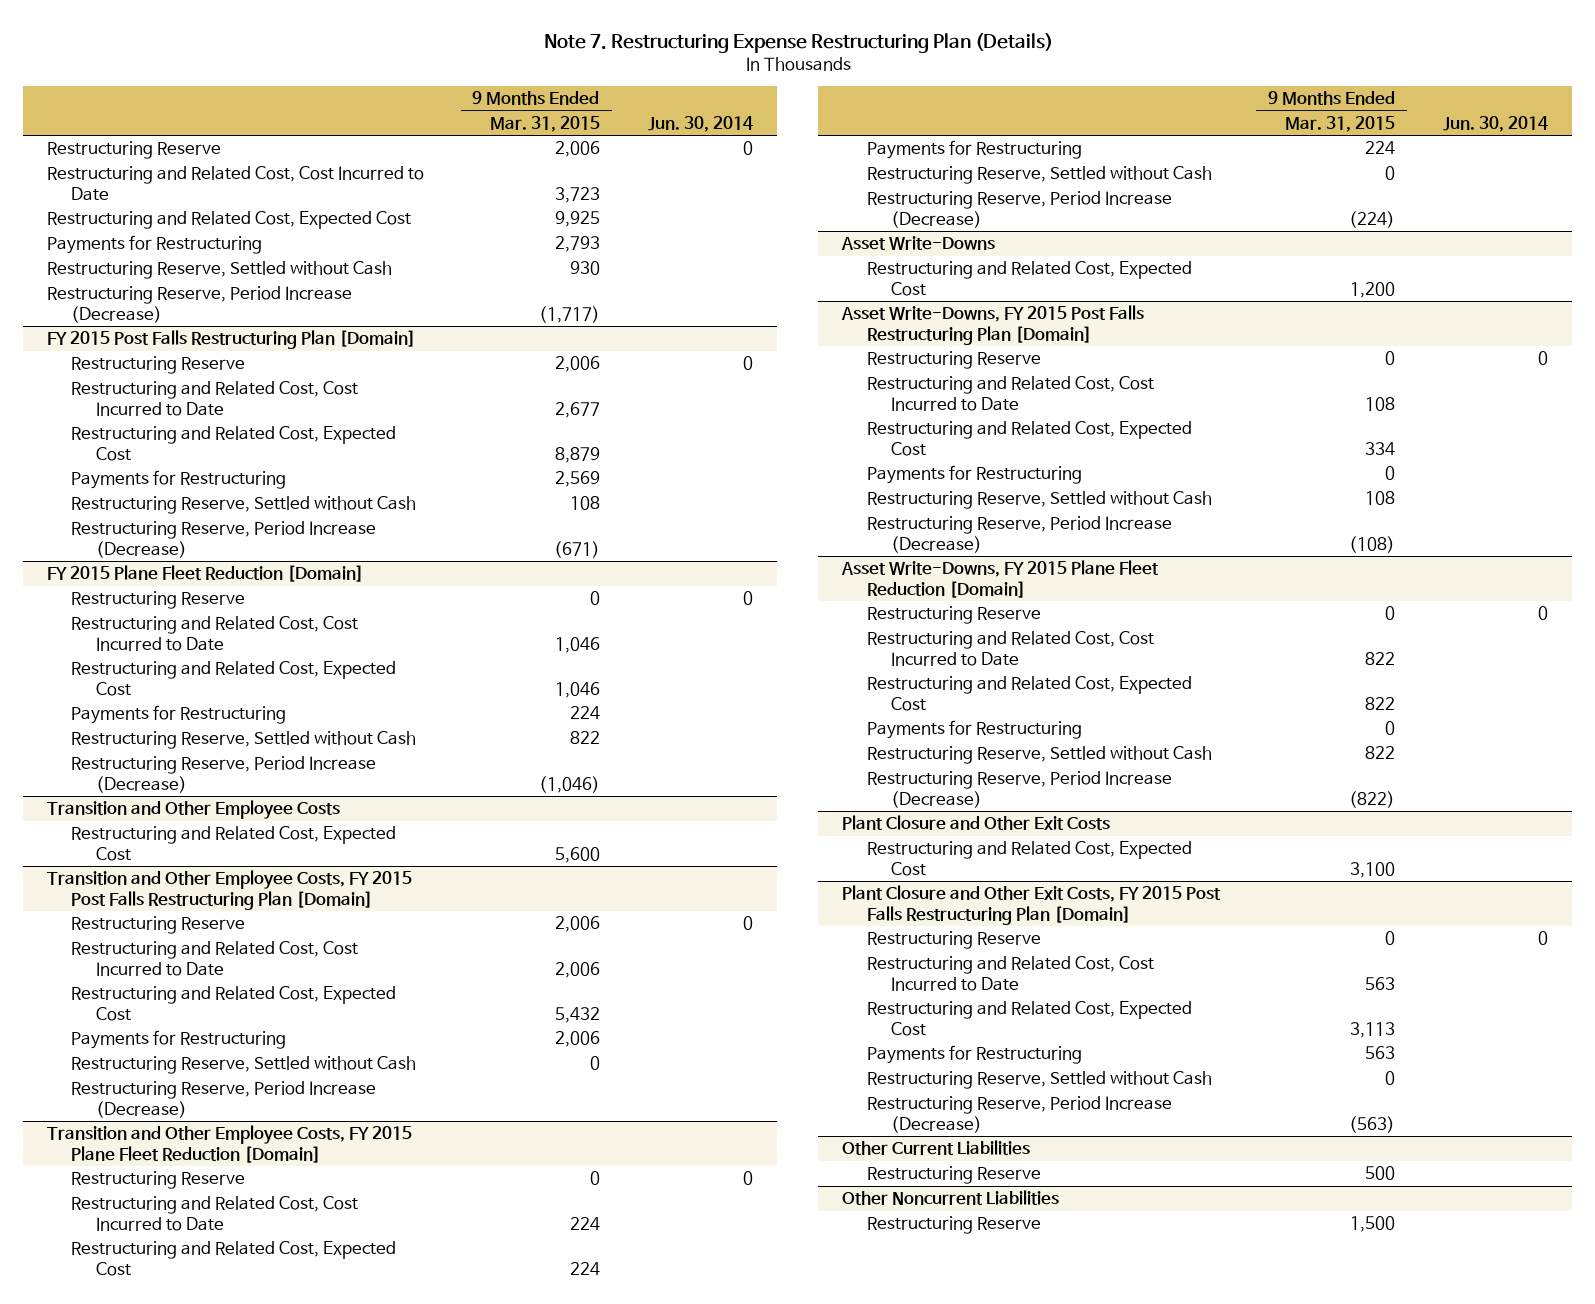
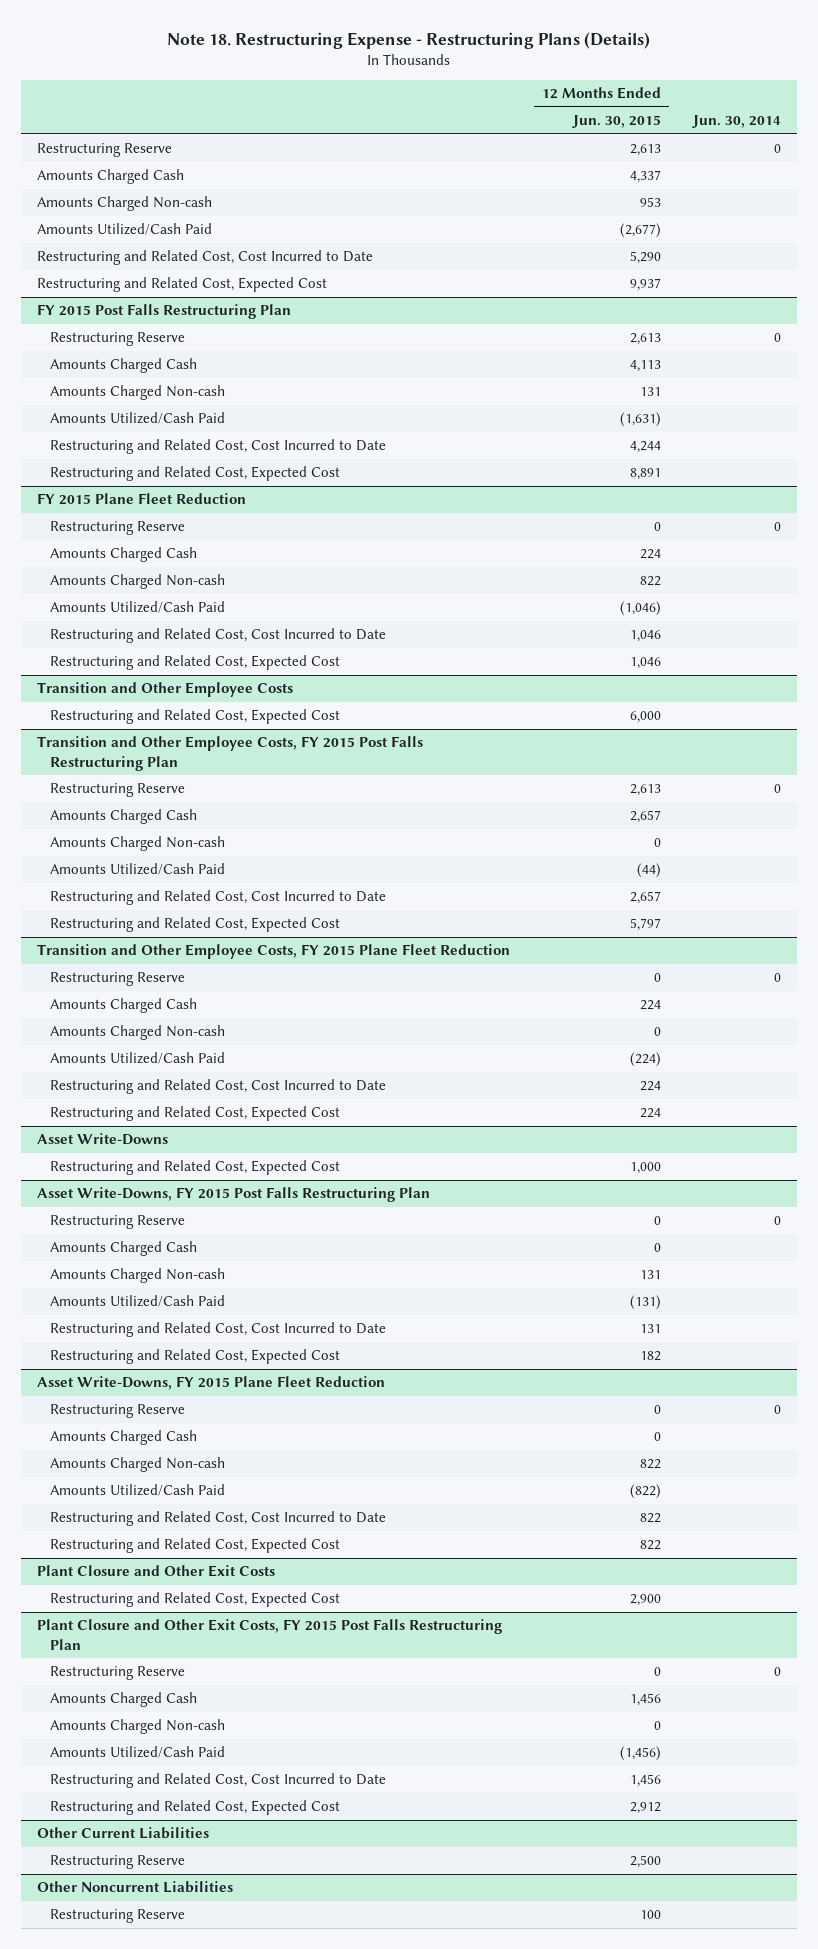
- Note 7. Restructuring Expense Restructuring Plan (Details)
+ Note 18. Restructuring Expense - Restructuring Plans (Details)
- | 9 Months Ended Mar. 31, 2015 | Jun. 30, 2014
+ | 12 Months Ended Jun. 30, 2015 | Jun. 30, 2014
+ Amounts Charged Cash | 4,337 |
+ Amounts Charged Non-cash | 953 |
+ Amounts Utilized/Cash Paid | (2,677) |
- Payments for Restructuring | 2,793 |
- Restructuring Reserve, Settled without Cash | 930 |
- Restructuring Reserve, Period Increase (Decrease) | (1,717) |
- FY 2015 Post Falls Restructuring Plan [Domain]
+ FY 2015 Post Falls Restructuring Plan
+ Amounts Charged Cash | 4,113 |
+ Amounts Charged Non-cash | 131 |
+ Amounts Utilized/Cash Paid | (1,631) |
- Payments for Restructuring | 2,569 |
- Restructuring Reserve, Settled without Cash | 108 |
- Restructuring Reserve, Period Increase (Decrease) | (671) |
- FY 2015 Plane Fleet Reduction [Domain]
+ FY 2015 Plane Fleet Reduction
+ Amounts Charged Cash | 224 |
+ Amounts Charged Non-cash | 822 |
+ Amounts Utilized/Cash Paid | (1,046) |
- Payments for Restructuring | 224 |
- Restructuring Reserve, Settled without Cash | 822 |
- Restructuring Reserve, Period Increase (Decrease) | (1,046) |
- Transition and Other Employee Costs, FY 2015 Post Falls Restructuring Plan [Domain]
+ Transition and Other Employee Costs, FY 2015 Post Falls Restructuring Plan
+ Amounts Charged Cash | 2,657 |
+ Amounts Charged Non-cash | 0 |
+ Amounts Utilized/Cash Paid | (44) |
- Payments for Restructuring | 2,006 |
- Restructuring Reserve, Settled without Cash | 0 |
- Restructuring Reserve, Period Increase (Decrease)
- Transition and Other Employee Costs, FY 2015 Plane Fleet Reduction [Domain]
+ Transition and Other Employee Costs, FY 2015 Plane Fleet Reduction
+ Amounts Charged Cash | 224 |
+ Amounts Charged Non-cash | 0 |
+ Amounts Utilized/Cash Paid | (224) |
- Payments for Restructuring | 224 |
- Restructuring Reserve, Settled without Cash | 0 |
- Restructuring Reserve, Period Increase (Decrease) | (224) |
- Asset Write-Downs, FY 2015 Post Falls Restructuring Plan [Domain]
+ Asset Write-Downs, FY 2015 Post Falls Restructuring Plan
+ Amounts Charged Cash | 0 |
+ Amounts Charged Non-cash | 131 |
+ Amounts Utilized/Cash Paid | (131) |
- Payments for Restructuring | 0 |
- Restructuring Reserve, Settled without Cash | 108 |
- Restructuring Reserve, Period Increase (Decrease) | (108) |
- Asset Write-Downs, FY 2015 Plane Fleet Reduction [Domain]
+ Asset Write-Downs, FY 2015 Plane Fleet Reduction
+ Amounts Charged Cash | 0 |
+ Amounts Charged Non-cash | 822 |
+ Amounts Utilized/Cash Paid | (822) |
- Payments for Restructuring | 0 |
- Restructuring Reserve, Settled without Cash | 822 |
- Restructuring Reserve, Period Increase (Decrease) | (822) |
- Plant Closure and Other Exit Costs, FY 2015 Post Falls Restructuring Plan [Domain]
+ Plant Closure and Other Exit Costs, FY 2015 Post Falls Restructuring Plan
+ Amounts Charged Cash | 1,456 |
+ Amounts Charged Non-cash | 0 |
+ Amounts Utilized/Cash Paid | (1,456) |
- Payments for Restructuring | 563 |
- Restructuring Reserve, Settled without Cash | 0 |
- Restructuring Reserve, Period Increase (Decrease) | (563) |

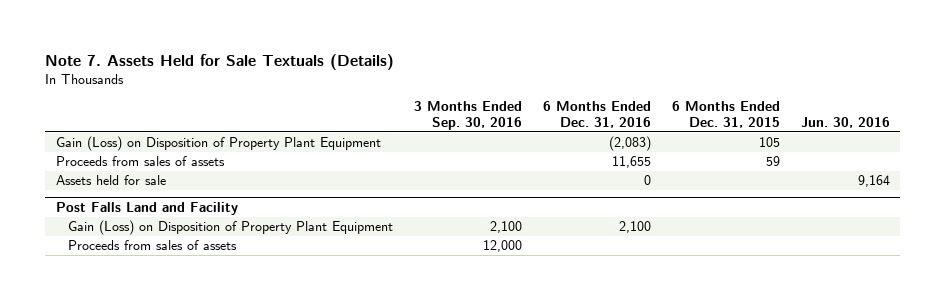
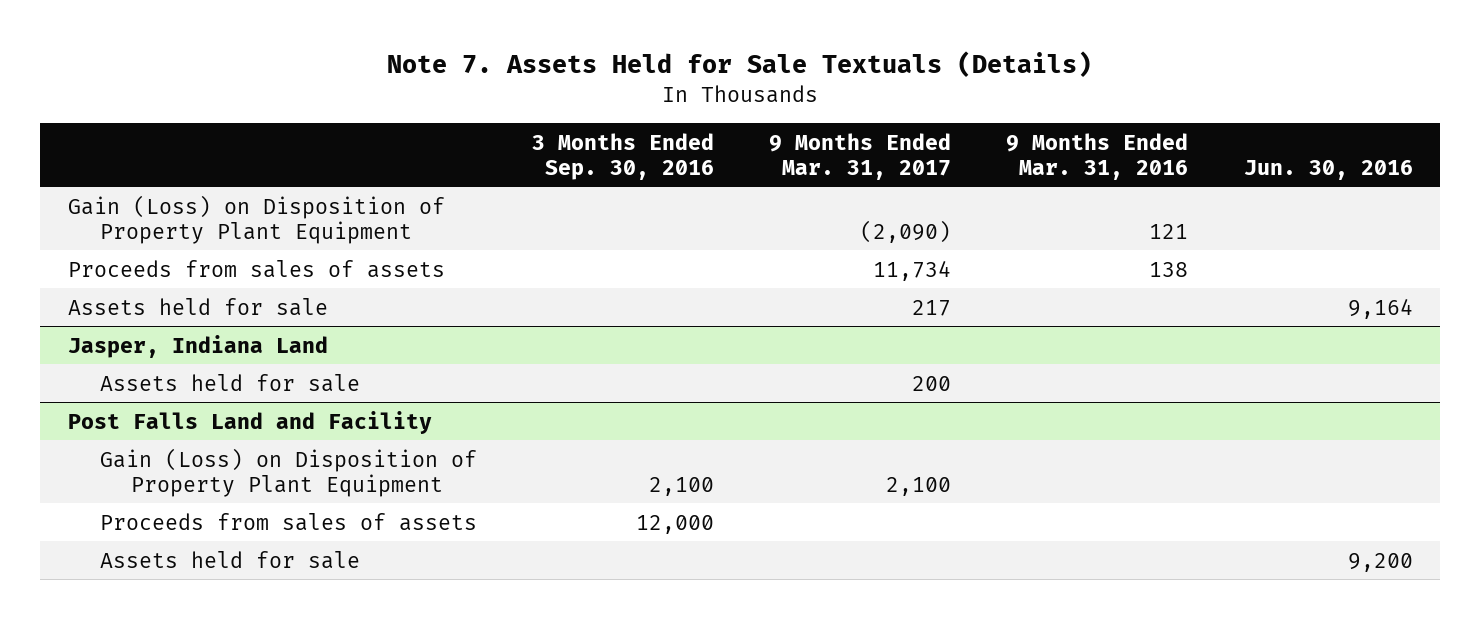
- | 3 Months Ended Sep. 30, 2016 | 6 Months Ended Dec. 31, 2016 | 6 Months Ended Dec. 31, 2015 | Jun. 30, 2016
+ | 3 Months Ended Sep. 30, 2016 | 9 Months Ended Mar. 31, 2017 | 9 Months Ended Mar. 31, 2016 | Jun. 30, 2016
+ Jasper, Indiana Land
+ Assets held for sale | | 200 | |
@ Post Falls Land and Facility
+ Assets held for sale | | | | 9,200

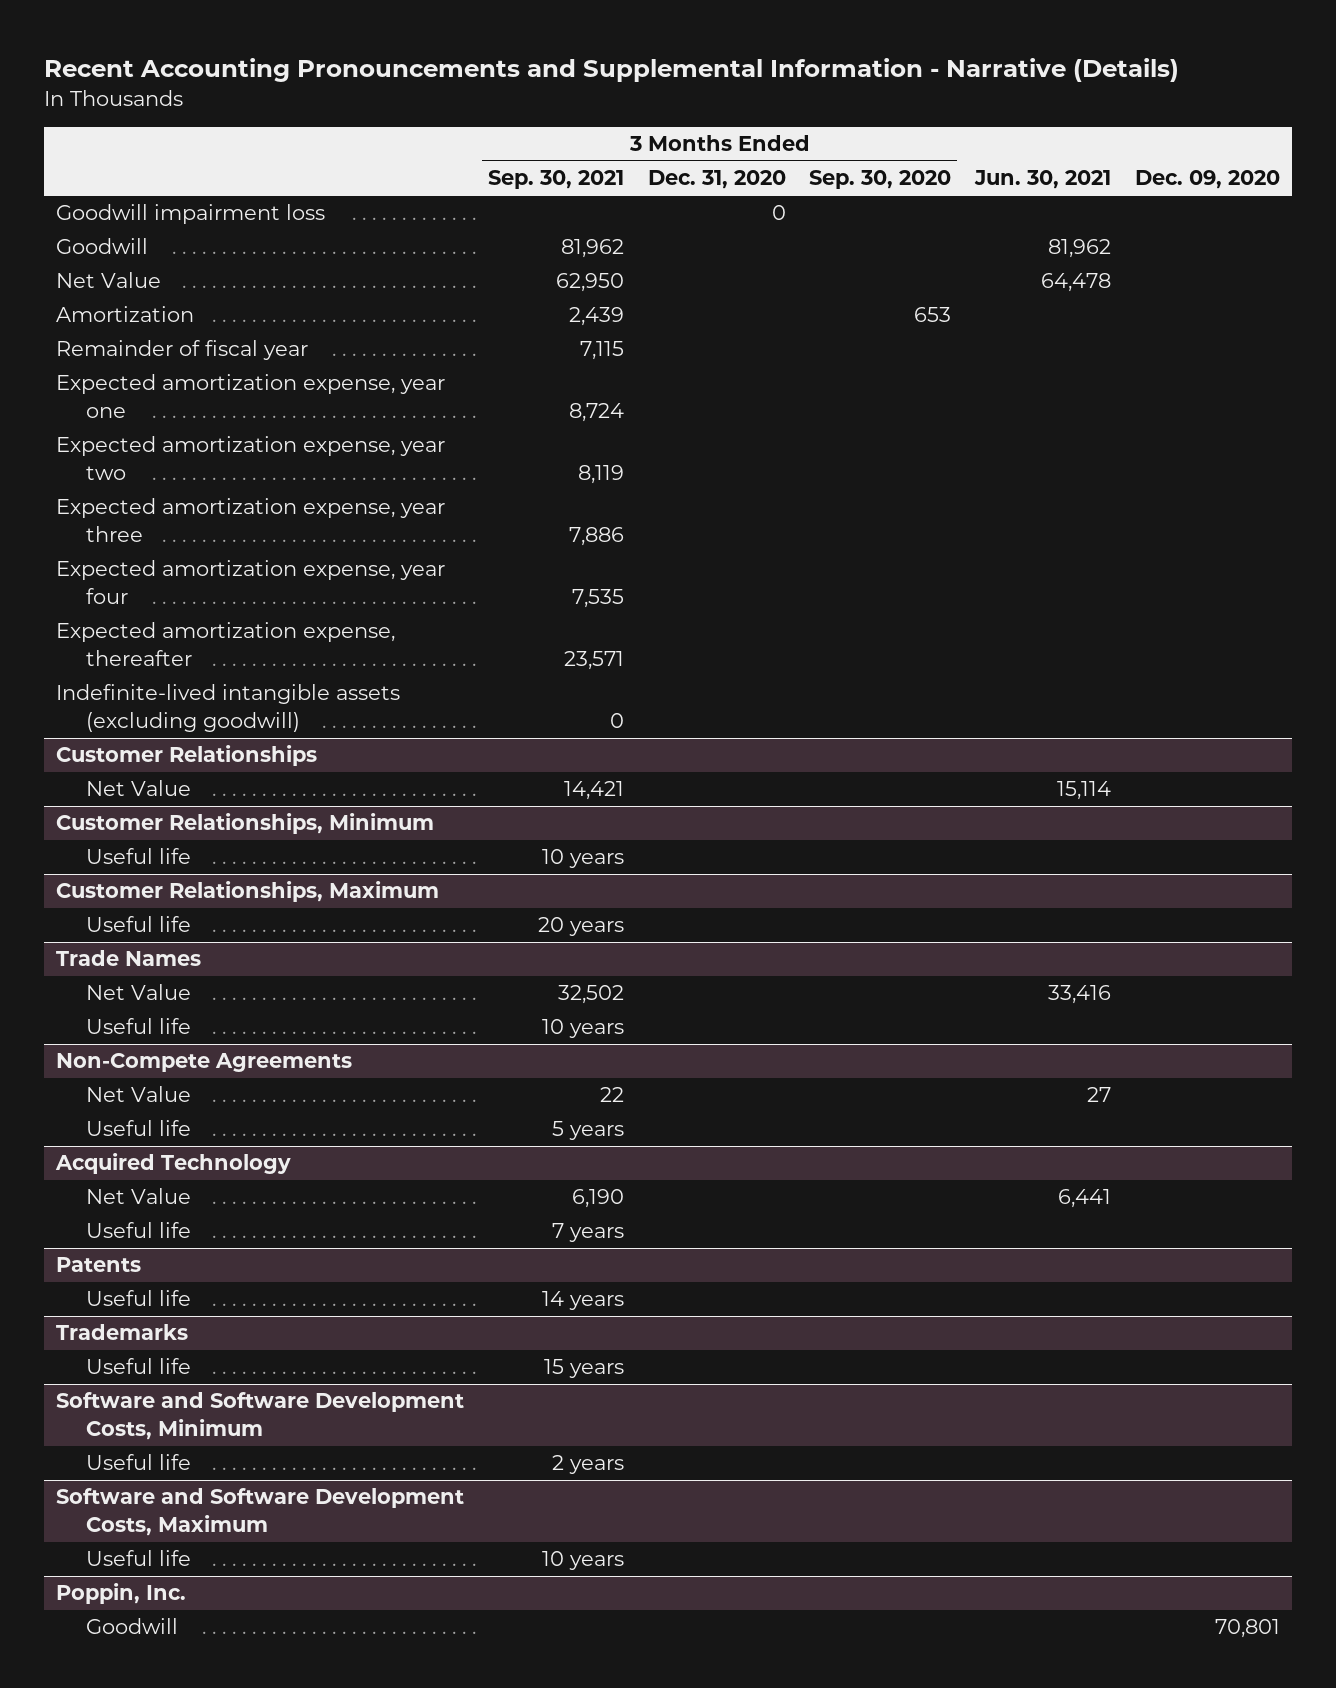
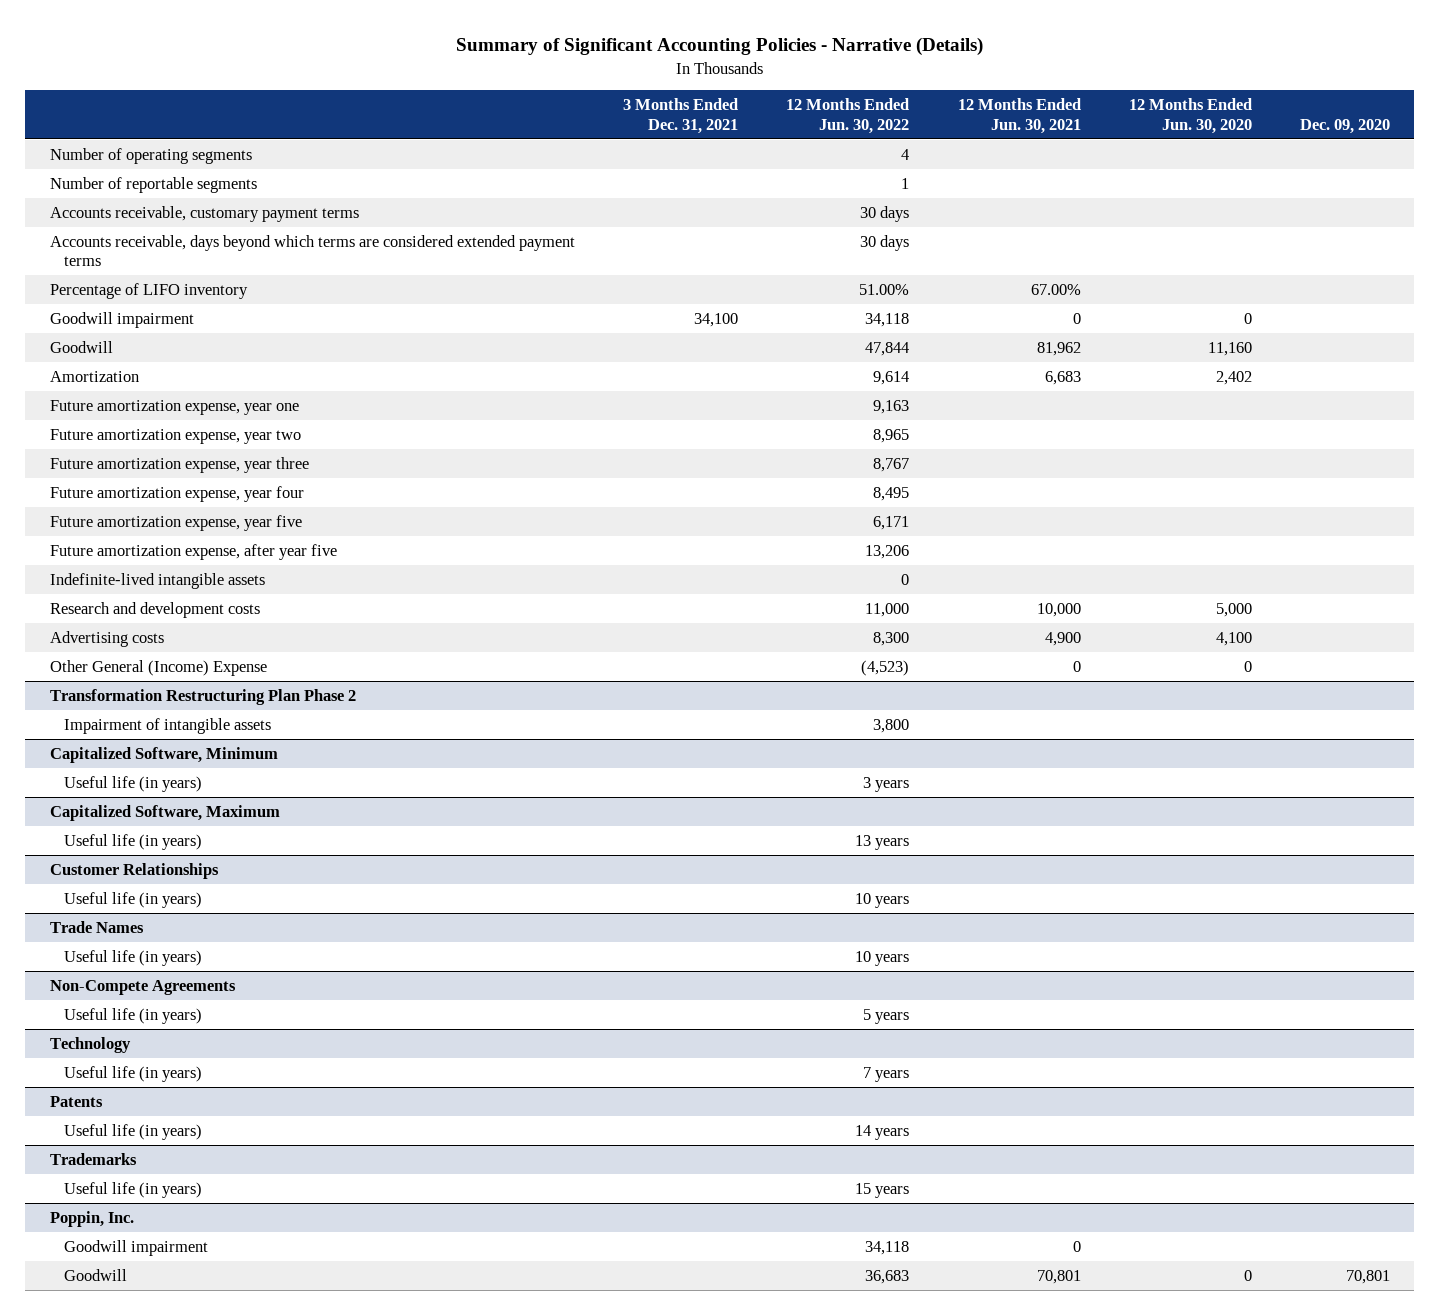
- Recent Accounting Pronouncements and Supplemental Information - Narrative (Details)
+ Summary of Significant Accounting Policies - Narrative (Details)
- | 3 Months Ended Sep. 30, 2021 | 3 Months Ended Dec. 31, 2020 | 3 Months Ended Sep. 30, 2020 | Jun. 30, 2021 | Dec. 09, 2020
+ | 3 Months Ended Dec. 31, 2021 | 12 Months Ended Jun. 30, 2022 | 12 Months Ended Jun. 30, 2021 | 12 Months Ended Jun. 30, 2020 | Dec. 09, 2020
- Goodwill impairment loss | | 0 | | |
+ Number of operating segments | | 4 | | |
+ Number of reportable segments | | 1 | | |
+ Accounts receivable, customary payment terms | | 30 days | | |
+ Accounts receivable, days beyond which terms are considered extended payment terms | | 30 days | | |
+ Percentage of LIFO inventory | | 51.00% | 67.00% | |
+ Goodwill impairment | 34,100 | 34,118 | 0 | 0 |
- Net Value | 62,950 | | | 64,478 |
- Remainder of fiscal year | 7,115 | | | |
- Expected amortization expense, year one | 8,724 | | | |
- Expected amortization expense, year two | 8,119 | | | |
- Expected amortization expense, year three | 7,886 | | | |
- Expected amortization expense, year four | 7,535 | | | |
- Expected amortization expense, thereafter | 23,571 | | | |
- Indefinite-lived intangible assets (excluding goodwill) | 0 | | | |
+ Future amortization expense, year one | | 9,163 | | |
+ Future amortization expense, year two | | 8,965 | | |
+ Future amortization expense, year three | | 8,767 | | |
+ Future amortization expense, year four | | 8,495 | | |
+ Future amortization expense, year five | | 6,171 | | |
+ Future amortization expense, after year five | | 13,206 | | |
+ Indefinite-lived intangible assets | | 0 | | |
+ Research and development costs | | 11,000 | 10,000 | 5,000 |
+ Advertising costs | | 8,300 | 4,900 | 4,100 |
+ Other General (Income) Expense | | (4,523) | 0 | 0 |
+ Transformation Restructuring Plan Phase 2
+ Impairment of intangible assets | | 3,800 | | |
+ Capitalized Software, Minimum
+ Useful life (in years) | | 3 years | | |
+ Capitalized Software, Maximum
+ Useful life (in years) | | 13 years | | |
@ Customer Relationships
- Net Value | 14,421 | | | 15,114 |
- Customer Relationships, Minimum
- Useful life | 10 years | | | |
- Customer Relationships, Maximum
- Useful life | 20 years | | | |
@ Customer Relationships
+ Useful life (in years) | | 10 years | | |
@ Trade Names
- Net Value | 32,502 | | | 33,416 |
- Useful life | 10 years | | | |
+ Useful life (in years) | | 10 years | | |
@ Non-Compete Agreements
- Net Value | 22 | | | 27 |
- Useful life | 5 years | | | |
- Acquired Technology
- Net Value | 6,190 | | | 6,441 |
- Useful life | 7 years | | | |
@ Non-Compete Agreements
+ Useful life (in years) | | 5 years | | |
+ Technology
+ Useful life (in years) | | 7 years | | |
@ Patents
- Useful life | 14 years | | | |
+ Useful life (in years) | | 14 years | | |
@ Trademarks
- Useful life | 15 years | | | |
- Software and Software Development Costs, Minimum
- Useful life | 2 years | | | |
- Software and Software Development Costs, Maximum
- Useful life | 10 years | | | |
@ Trademarks
+ Useful life (in years) | | 15 years | | |
@ Poppin, Inc.
+ Goodwill impairment | | 34,118 | 0 | |

